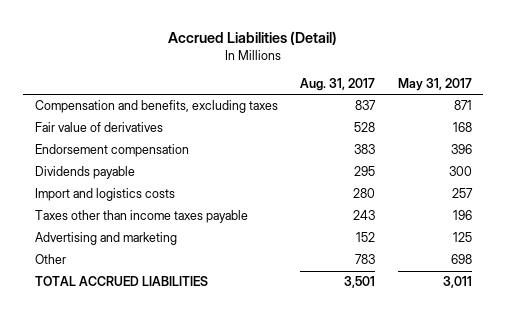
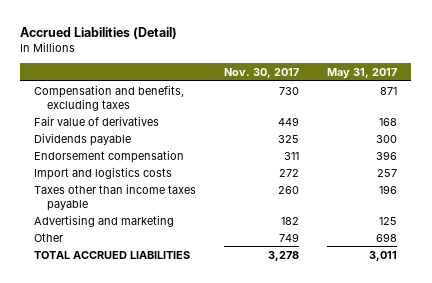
- | Aug. 31, 2017 | May 31, 2017
+ | Nov. 30, 2017 | May 31, 2017
moved down: Endorsement compensation | 311 | 396

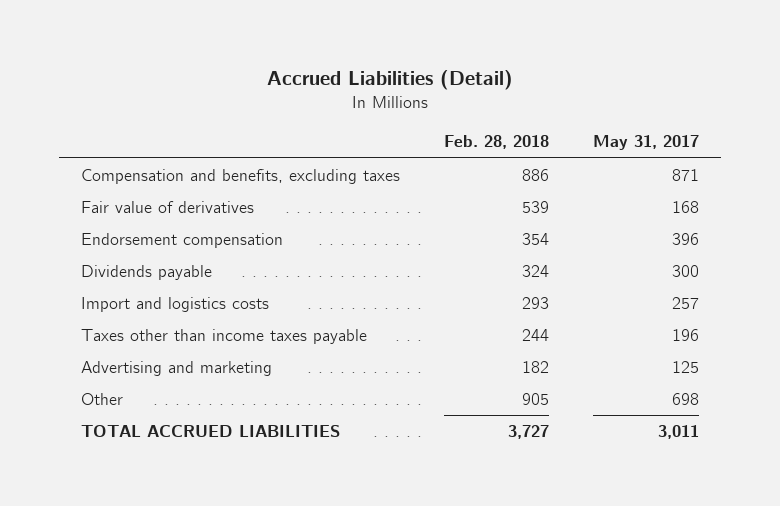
- | Nov. 30, 2017 | May 31, 2017
+ | Feb. 28, 2018 | May 31, 2017
moved down: Dividends payable | 324 | 300

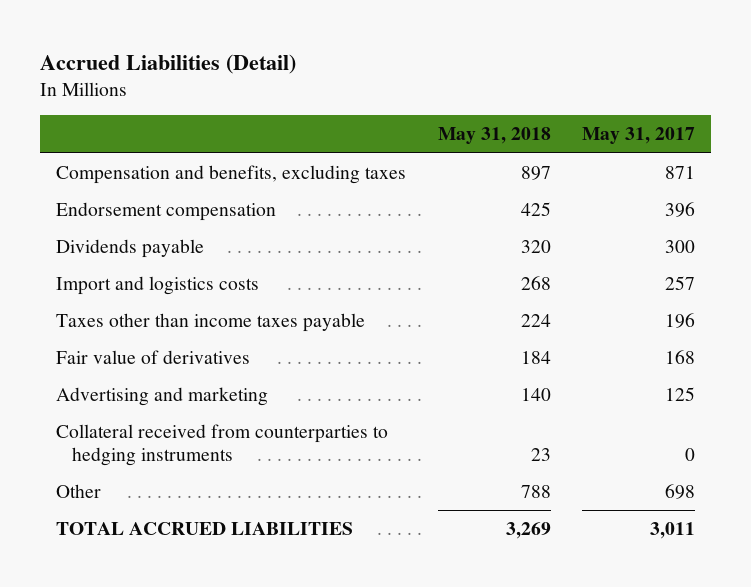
- | Feb. 28, 2018 | May 31, 2017
+ | May 31, 2018 | May 31, 2017
moved down: Fair value of derivatives | 184 | 168
+ Collateral received from counterparties to hedging instruments | 23 | 0

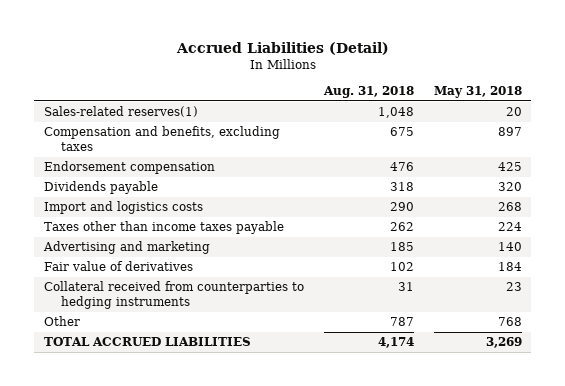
- | May 31, 2018 | May 31, 2017
+ | Aug. 31, 2018 | May 31, 2018
+ Sales-related reserves(1) | 1,048 | 20
moved down: Fair value of derivatives | 102 | 184
- Other | 788 | 698
+ Other | 787 | 768

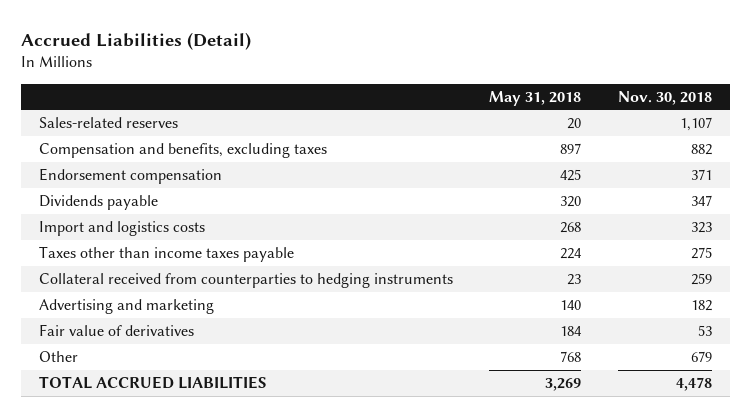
- | Aug. 31, 2018 | May 31, 2018
+ | May 31, 2018 | Nov. 30, 2018
- Sales-related reserves(1) | 1,048 | 20
+ Sales-related reserves | 20 | 1,107
moved up: Collateral received from counterparties to hedging instruments | 23 | 259

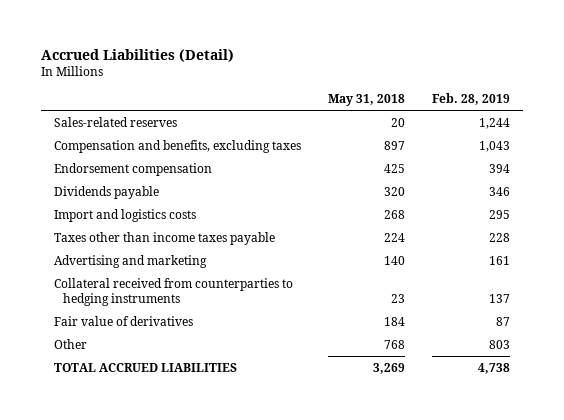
- | May 31, 2018 | Nov. 30, 2018
+ | May 31, 2018 | Feb. 28, 2019
moved down: Collateral received from counterparties to hedging instruments | 23 | 137

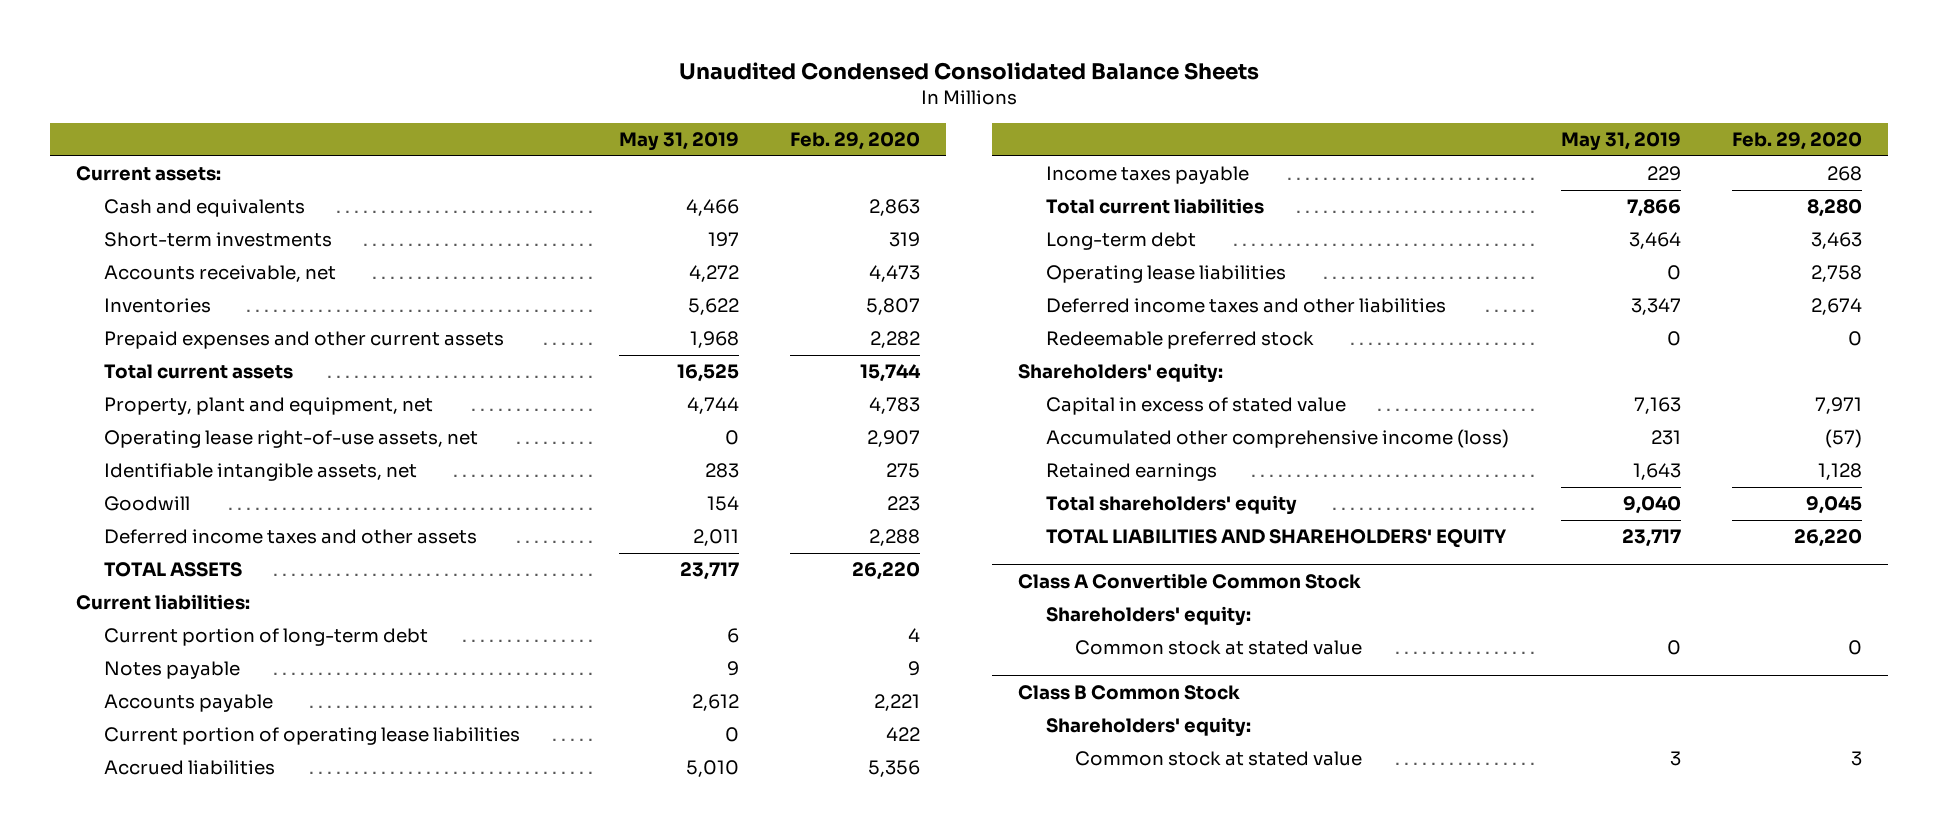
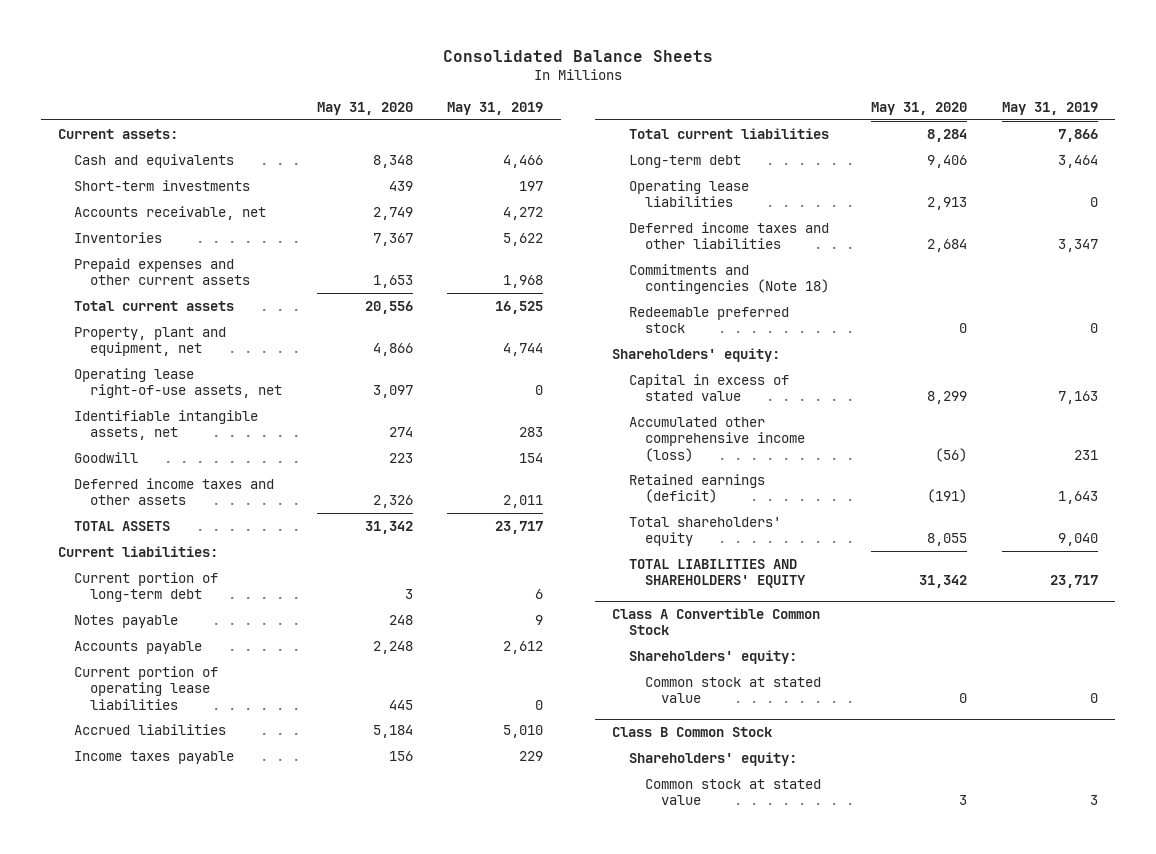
- Unaudited Condensed Consolidated Balance Sheets
+ Consolidated Balance Sheets
- | May 31, 2019 | Feb. 29, 2020
+ | May 31, 2020 | May 31, 2019
+ Commitments and contingencies (Note 18)
- Retained earnings | 1,643 | 1,128
+ Retained earnings (deficit) | (191) | 1,643

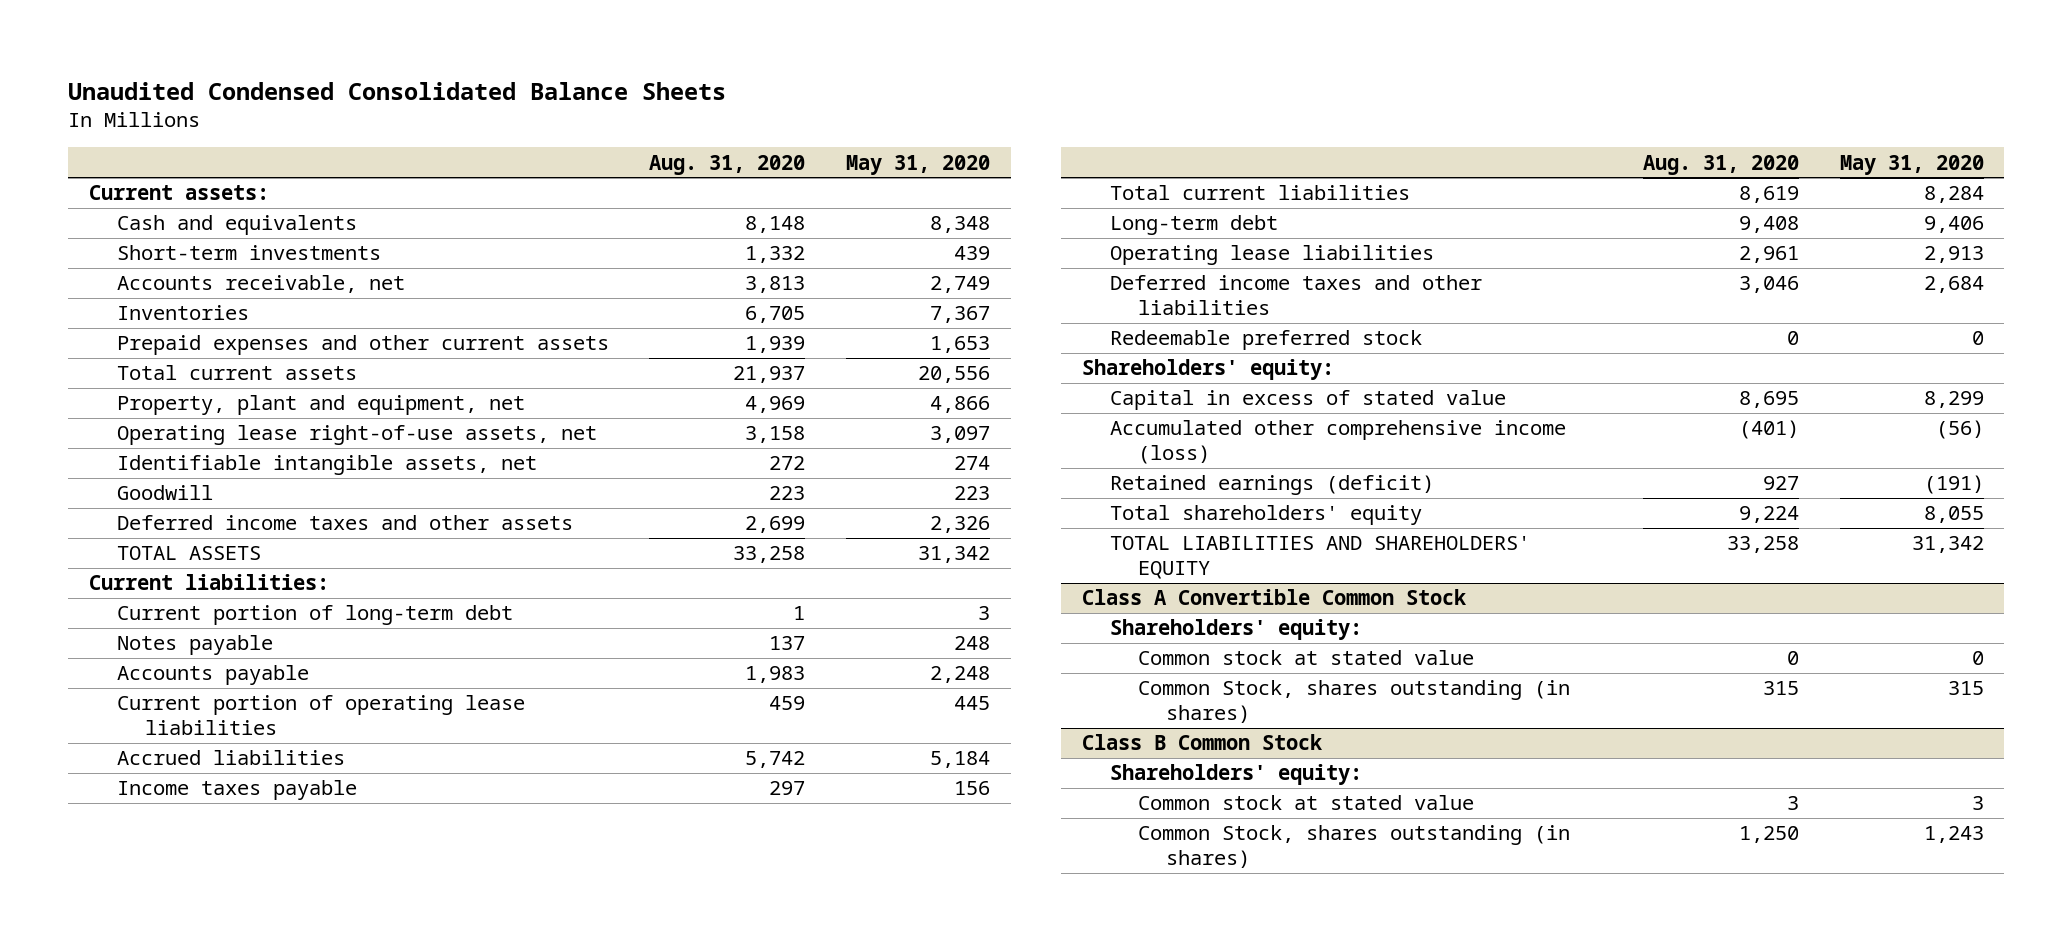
- Consolidated Balance Sheets
+ Unaudited Condensed Consolidated Balance Sheets
- | May 31, 2020 | May 31, 2019
+ | Aug. 31, 2020 | May 31, 2020
- Commitments and contingencies (Note 18)
@ Class A Convertible Common Stock
+ Common Stock, shares outstanding (in shares) | 315 | 315
@ Class B Common Stock
+ Common Stock, shares outstanding (in shares) | 1,250 | 1,243

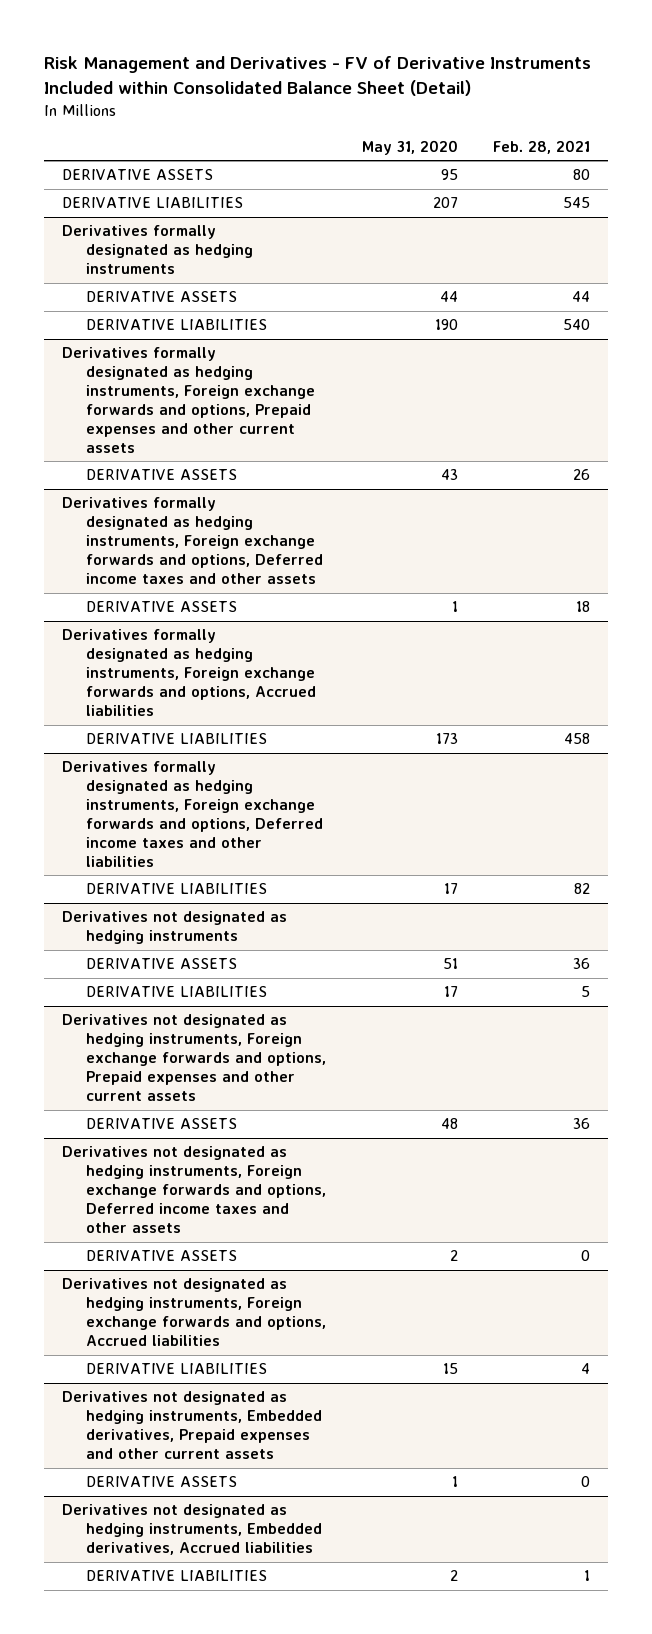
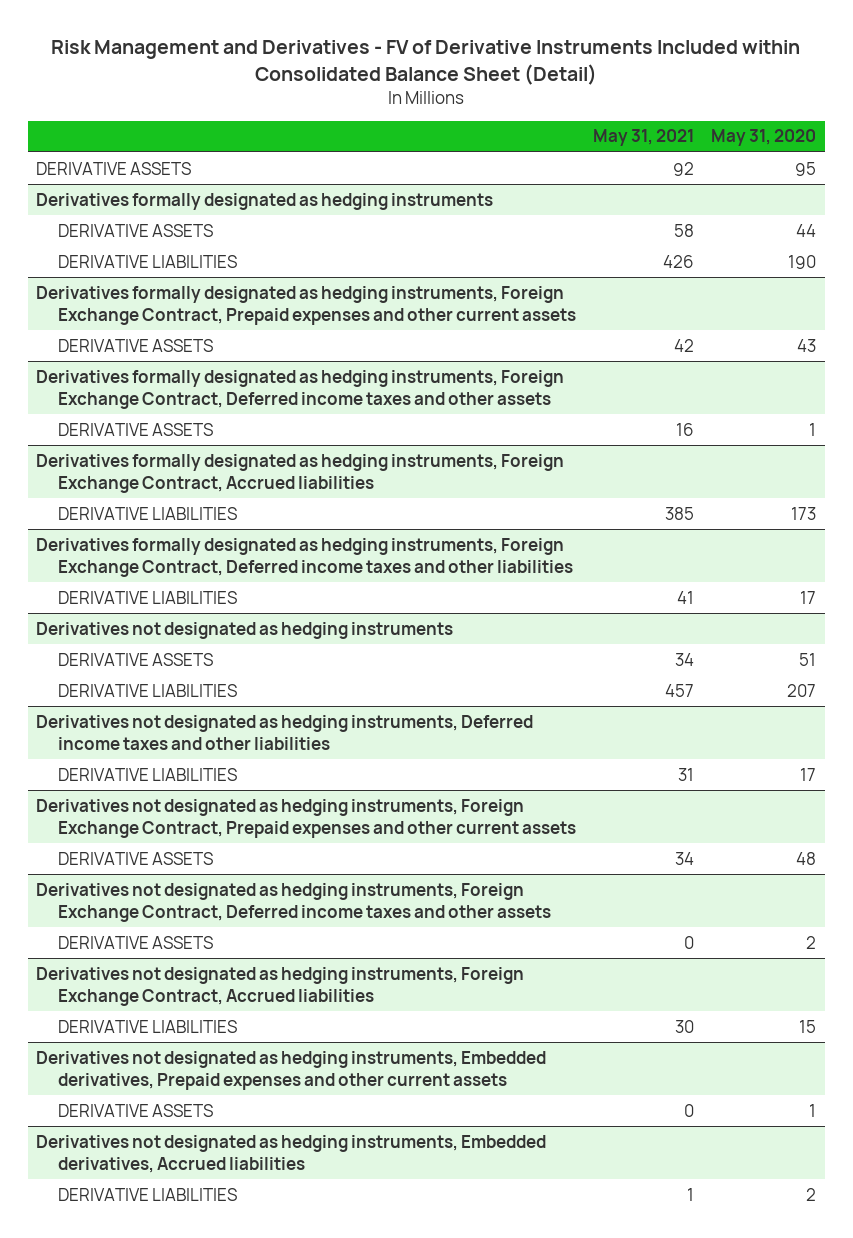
- | May 31, 2020 | Feb. 28, 2021
+ | May 31, 2021 | May 31, 2020
- DERIVATIVE LIABILITIES | 207 | 545
- Derivatives formally designated as hedging instruments, Foreign exchange forwards and options, Prepaid expenses and other current assets
+ Derivatives formally designated as hedging instruments, Foreign Exchange Contract, Prepaid expenses and other current assets
- Derivatives formally designated as hedging instruments, Foreign exchange forwards and options, Deferred income taxes and other assets
+ Derivatives formally designated as hedging instruments, Foreign Exchange Contract, Deferred income taxes and other assets
- Derivatives formally designated as hedging instruments, Foreign exchange forwards and options, Accrued liabilities
+ Derivatives formally designated as hedging instruments, Foreign Exchange Contract, Accrued liabilities
- Derivatives formally designated as hedging instruments, Foreign exchange forwards and options, Deferred income taxes and other liabilities
+ Derivatives formally designated as hedging instruments, Foreign Exchange Contract, Deferred income taxes and other liabilities
@ Derivatives not designated as hedging instruments
+ DERIVATIVE LIABILITIES | 457 | 207
+ Derivatives not designated as hedging instruments, Deferred income taxes and other liabilities
- Derivatives not designated as hedging instruments, Foreign exchange forwards and options, Prepaid expenses and other current assets
+ Derivatives not designated as hedging instruments, Foreign Exchange Contract, Prepaid expenses and other current assets
- Derivatives not designated as hedging instruments, Foreign exchange forwards and options, Deferred income taxes and other assets
+ Derivatives not designated as hedging instruments, Foreign Exchange Contract, Deferred income taxes and other assets
- Derivatives not designated as hedging instruments, Foreign exchange forwards and options, Accrued liabilities
+ Derivatives not designated as hedging instruments, Foreign Exchange Contract, Accrued liabilities

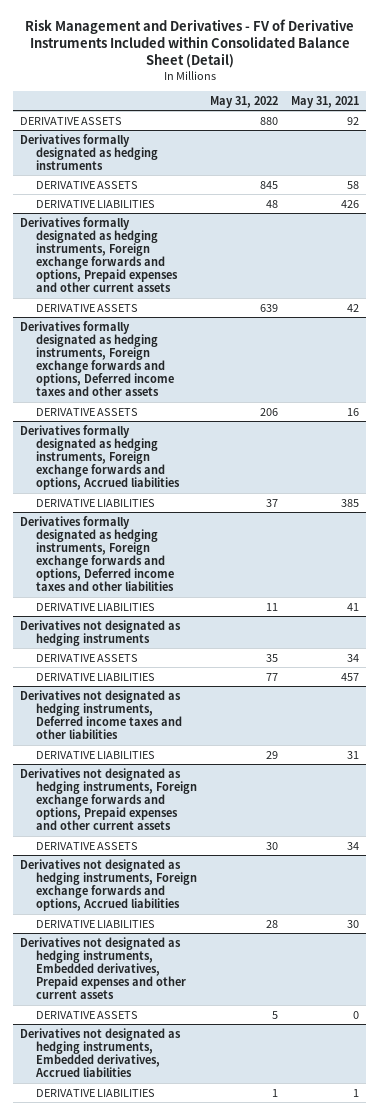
- | May 31, 2021 | May 31, 2020
+ | May 31, 2022 | May 31, 2021
- Derivatives formally designated as hedging instruments, Foreign Exchange Contract, Prepaid expenses and other current assets
+ Derivatives formally designated as hedging instruments, Foreign exchange forwards and options, Prepaid expenses and other current assets
- Derivatives formally designated as hedging instruments, Foreign Exchange Contract, Deferred income taxes and other assets
+ Derivatives formally designated as hedging instruments, Foreign exchange forwards and options, Deferred income taxes and other assets
- Derivatives formally designated as hedging instruments, Foreign Exchange Contract, Accrued liabilities
+ Derivatives formally designated as hedging instruments, Foreign exchange forwards and options, Accrued liabilities
- Derivatives formally designated as hedging instruments, Foreign Exchange Contract, Deferred income taxes and other liabilities
+ Derivatives formally designated as hedging instruments, Foreign exchange forwards and options, Deferred income taxes and other liabilities
- Derivatives not designated as hedging instruments, Foreign Exchange Contract, Prepaid expenses and other current assets
+ Derivatives not designated as hedging instruments, Foreign exchange forwards and options, Prepaid expenses and other current assets
- Derivatives not designated as hedging instruments, Foreign Exchange Contract, Deferred income taxes and other assets
- DERIVATIVE ASSETS | 0 | 2
- Derivatives not designated as hedging instruments, Foreign Exchange Contract, Accrued liabilities
+ Derivatives not designated as hedging instruments, Foreign exchange forwards and options, Accrued liabilities

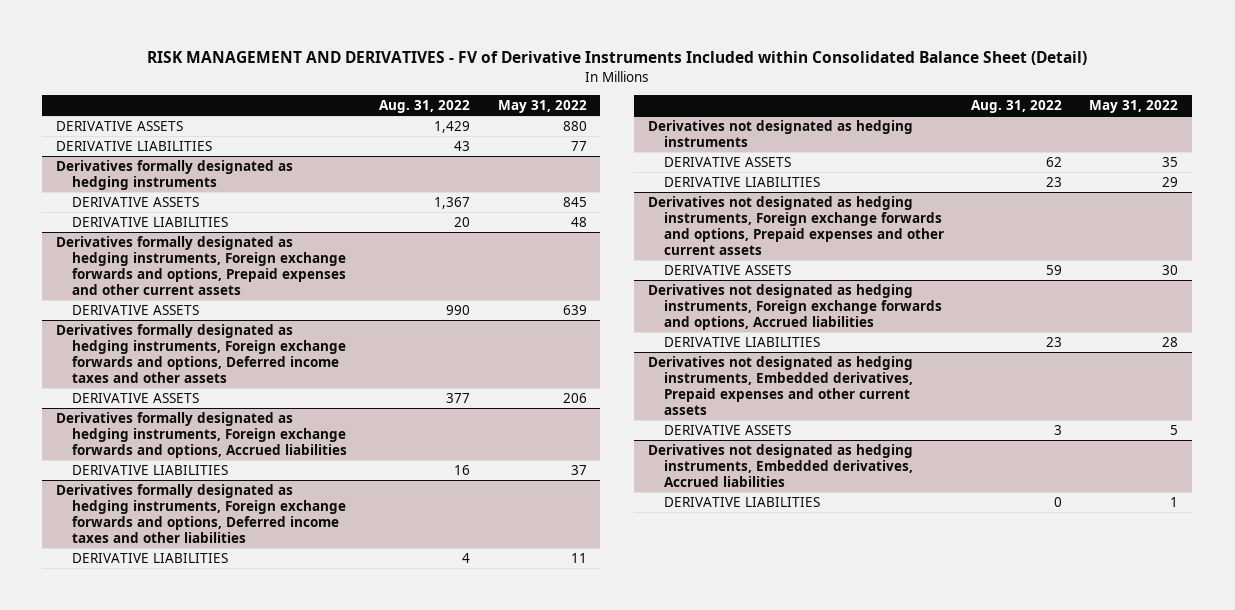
- Risk Management and Derivatives - FV of Derivative Instruments Included within Consolidated Balance Sheet (Detail)
+ RISK MANAGEMENT AND DERIVATIVES - FV of Derivative Instruments Included within Consolidated Balance Sheet (Detail)
- | May 31, 2022 | May 31, 2021
+ | Aug. 31, 2022 | May 31, 2022
+ DERIVATIVE LIABILITIES | 43 | 77
@ Derivatives not designated as hedging instruments
- DERIVATIVE LIABILITIES | 77 | 457
- Derivatives not designated as hedging instruments, Deferred income taxes and other liabilities

